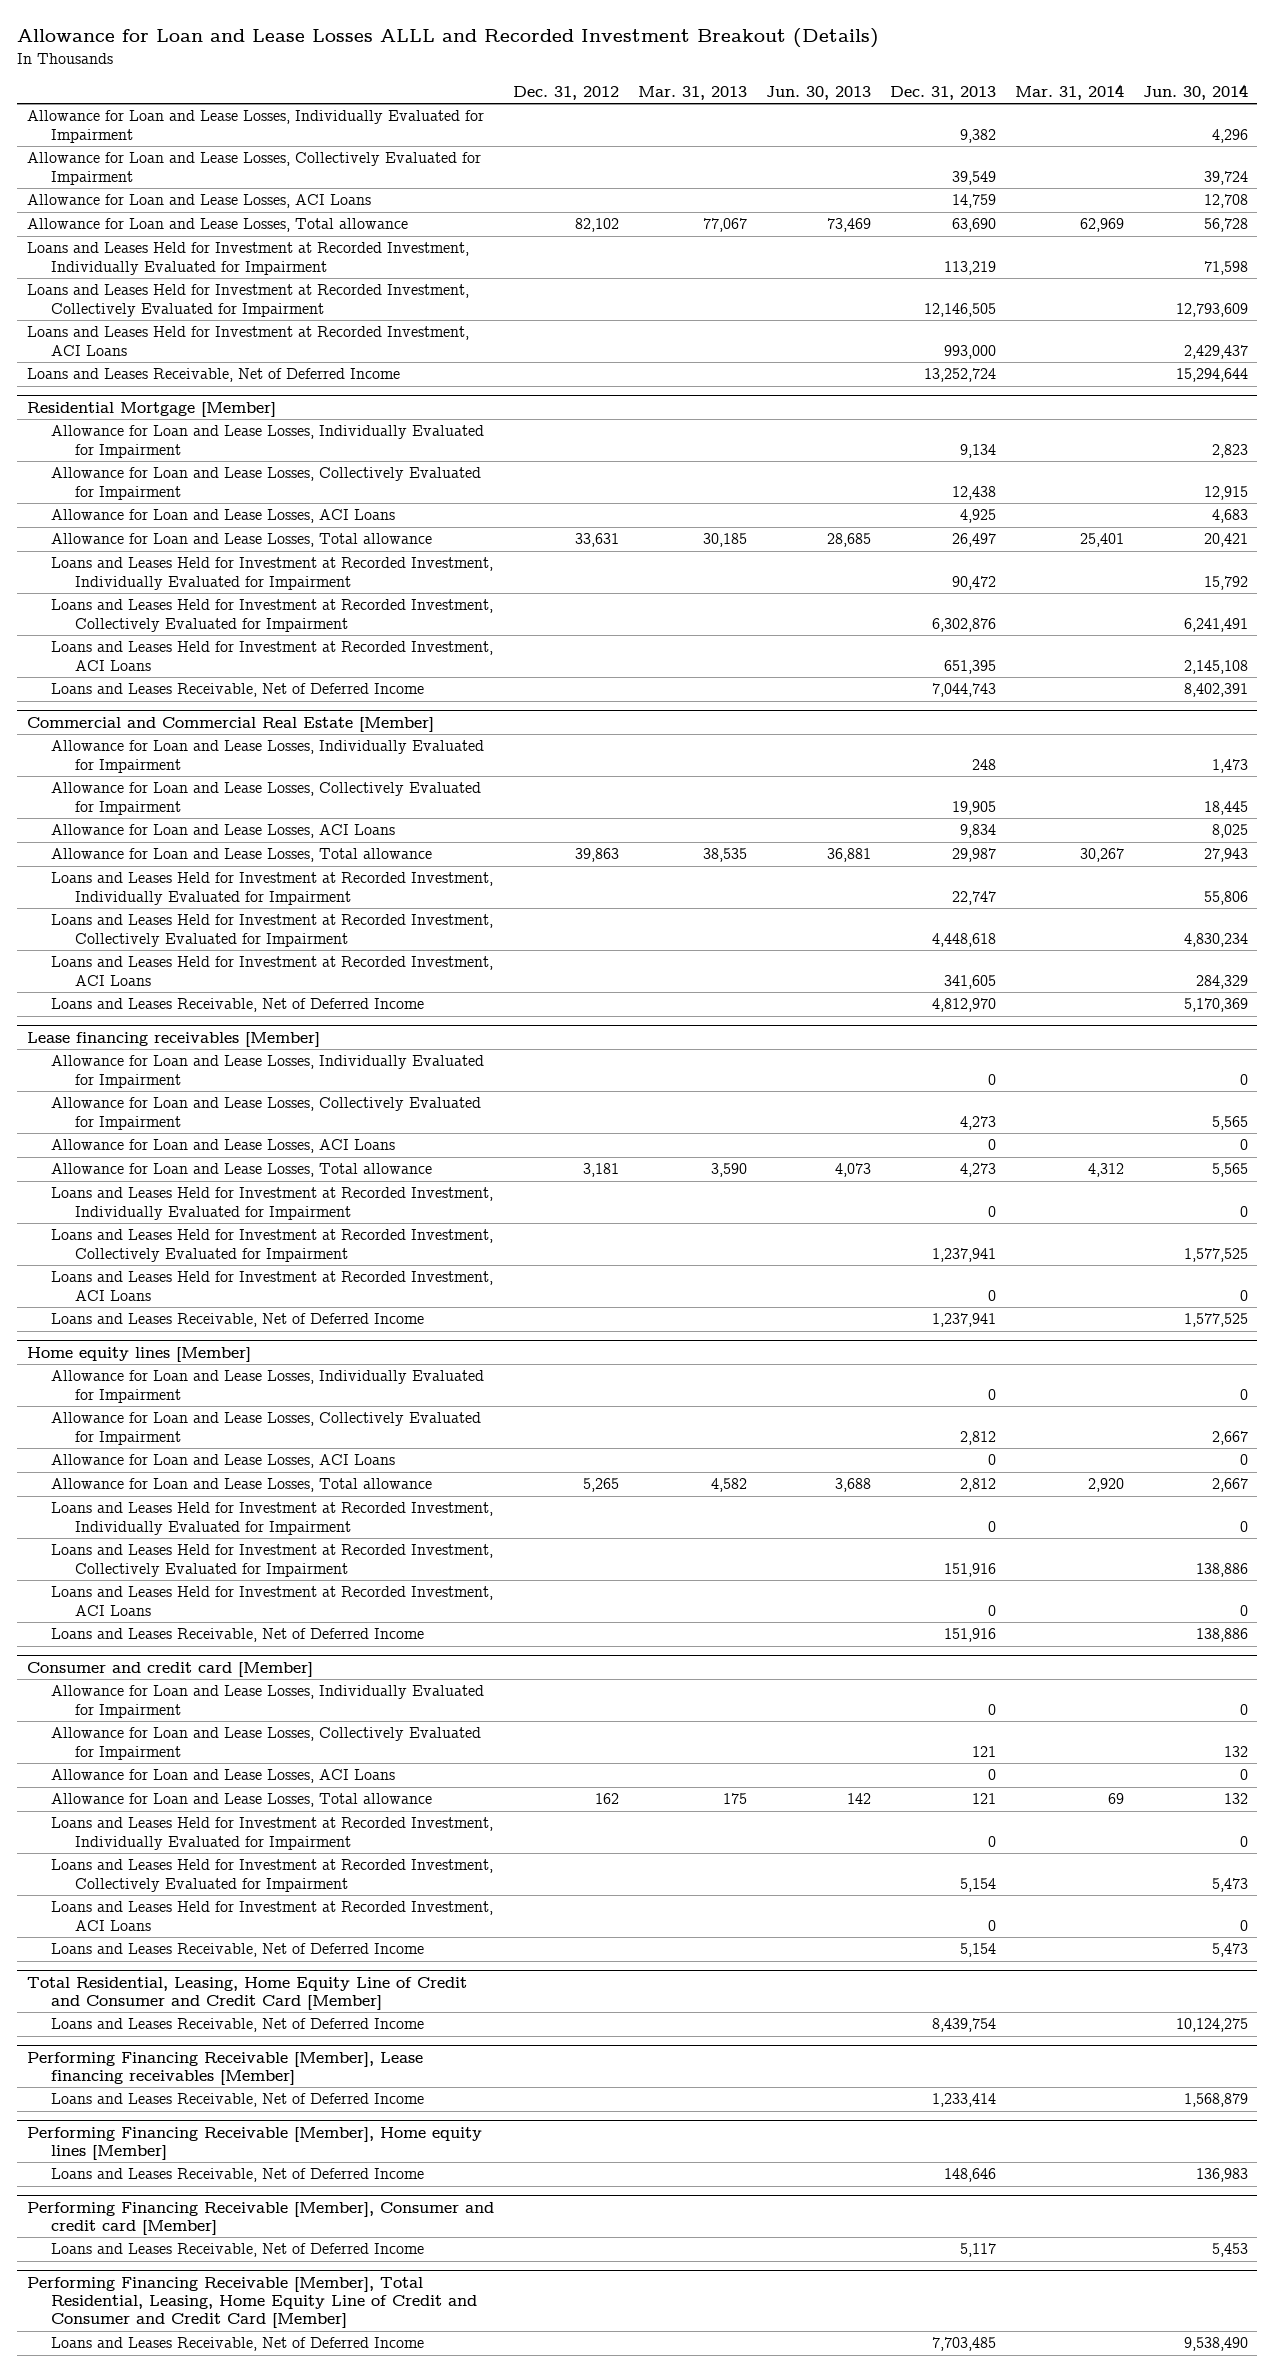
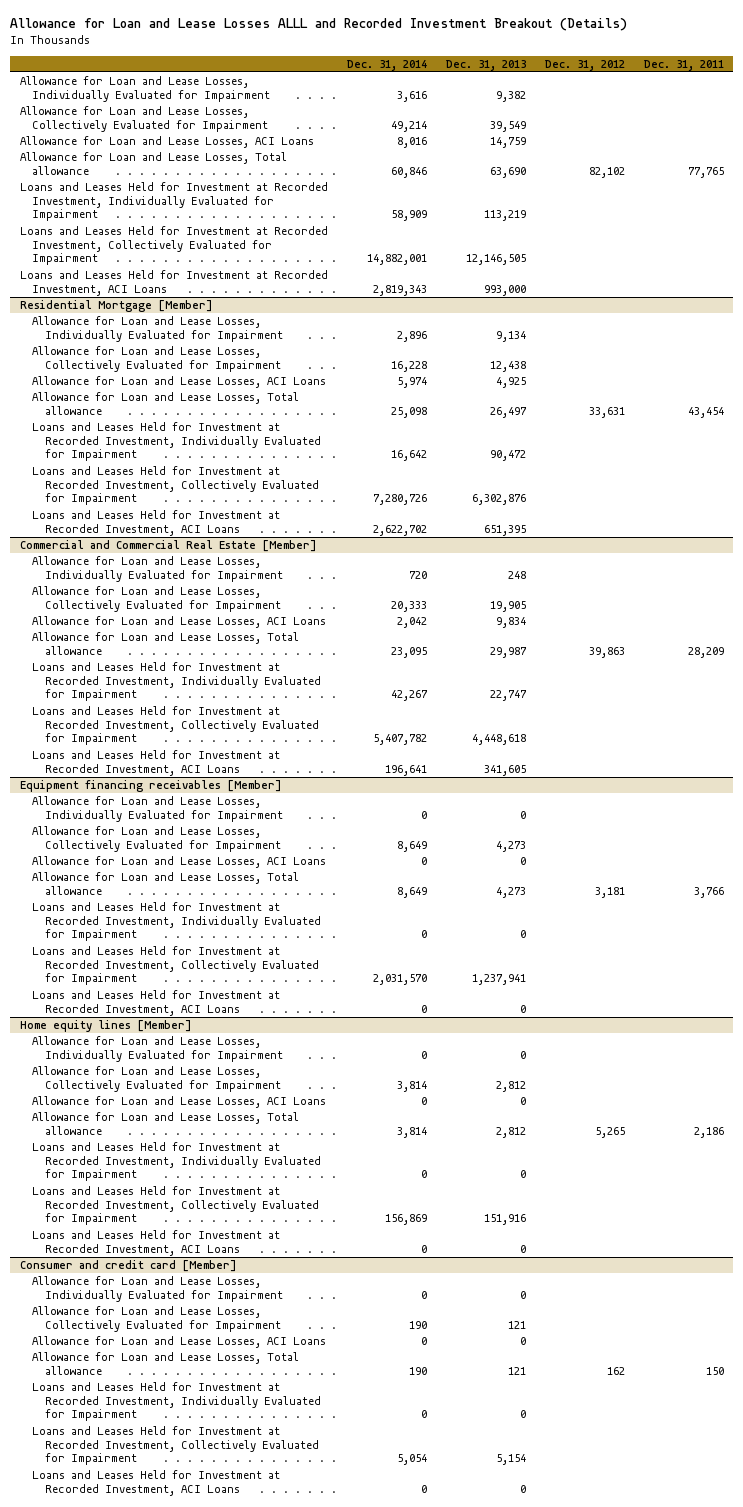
- | Dec. 31, 2012 | Mar. 31, 2013 | Jun. 30, 2013 | Dec. 31, 2013 | Mar. 31, 2014 | Jun. 30, 2014
+ | Dec. 31, 2014 | Dec. 31, 2013 | Dec. 31, 2012 | Dec. 31, 2011
- Loans and Leases Receivable, Net of Deferred Income | | | | 13,252,724 | | 15,294,644
@ Residential Mortgage [Member]
- Loans and Leases Receivable, Net of Deferred Income | | | | 7,044,743 | | 8,402,391
@ Commercial and Commercial Real Estate [Member]
- Loans and Leases Receivable, Net of Deferred Income | | | | 4,812,970 | | 5,170,369
- Lease financing receivables [Member]
+ Equipment financing receivables [Member]
- Loans and Leases Receivable, Net of Deferred Income | | | | 1,237,941 | | 1,577,525
@ Home equity lines [Member]
- Loans and Leases Receivable, Net of Deferred Income | | | | 151,916 | | 138,886
@ Consumer and credit card [Member]
- Loans and Leases Receivable, Net of Deferred Income | | | | 5,154 | | 5,473
- Total Residential, Leasing, Home Equity Line of Credit and Consumer and Credit Card [Member]
- Loans and Leases Receivable, Net of Deferred Income | | | | 8,439,754 | | 10,124,275
- Performing Financing Receivable [Member], Lease financing receivables [Member]
- Loans and Leases Receivable, Net of Deferred Income | | | | 1,233,414 | | 1,568,879
- Performing Financing Receivable [Member], Home equity lines [Member]
- Loans and Leases Receivable, Net of Deferred Income | | | | 148,646 | | 136,983
- Performing Financing Receivable [Member], Consumer and credit card [Member]
- Loans and Leases Receivable, Net of Deferred Income | | | | 5,117 | | 5,453
- Performing Financing Receivable [Member], Total Residential, Leasing, Home Equity Line of Credit and Consumer and Credit Card [Member]
- Loans and Leases Receivable, Net of Deferred Income | | | | 7,703,485 | | 9,538,490

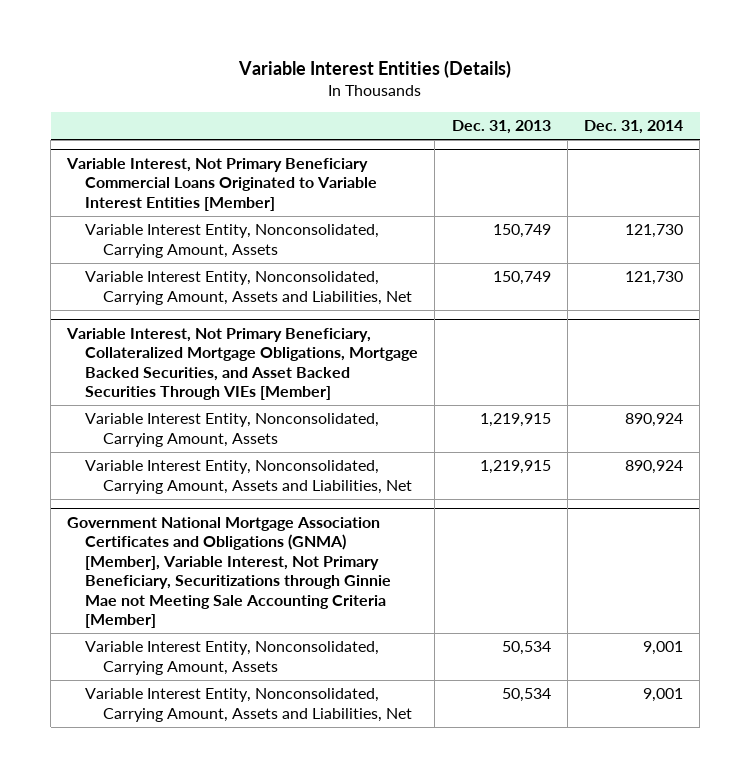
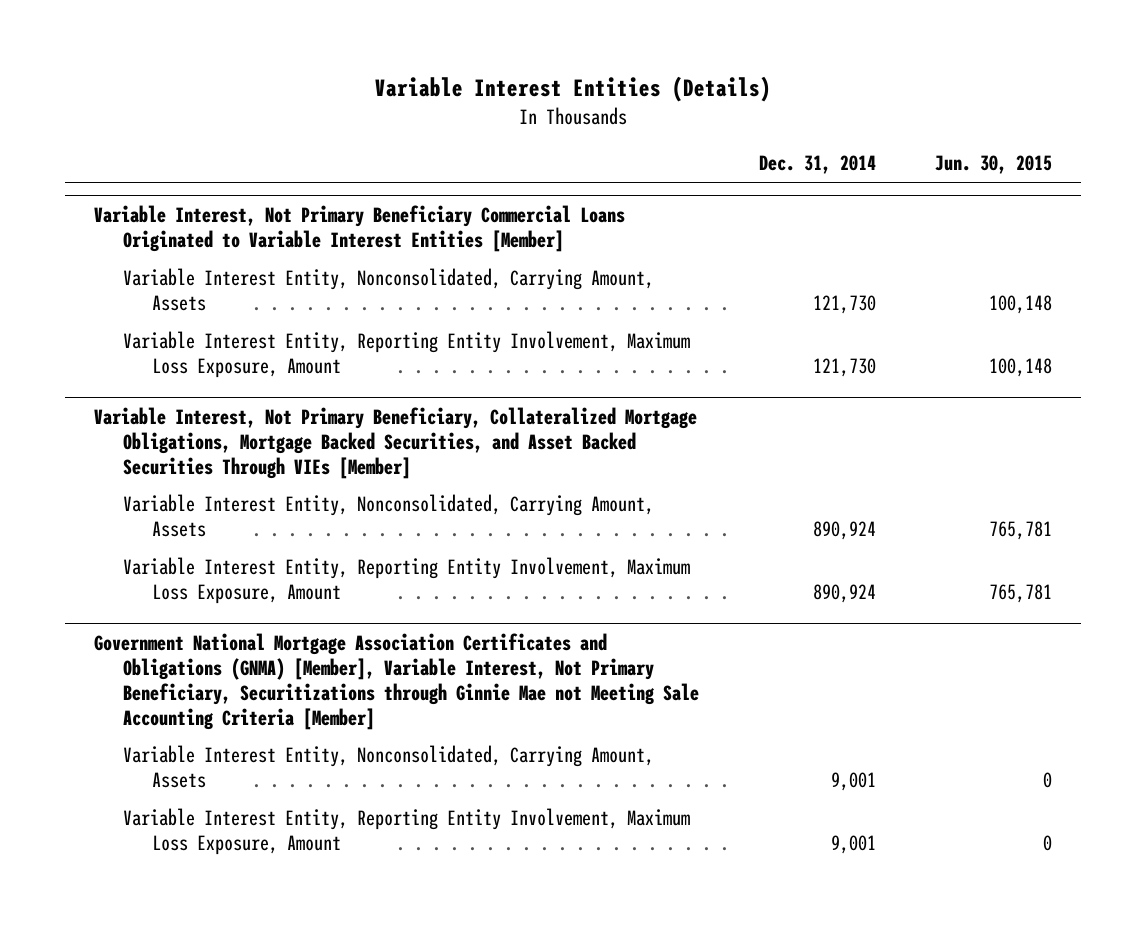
- | Dec. 31, 2013 | Dec. 31, 2014
+ | Dec. 31, 2014 | Jun. 30, 2015
@ Variable Interest, Not Primary Beneficiary Commercial Loans Originated to Variable Interest Entities [Member]
- Variable Interest Entity, Nonconsolidated, Carrying Amount, Assets and Liabilities, Net | 150,749 | 121,730
+ Variable Interest Entity, Reporting Entity Involvement, Maximum Loss Exposure, Amount | 121,730 | 100,148
@ Variable Interest, Not Primary Beneficiary, Collateralized Mortgage Obligations, Mortgage Backed Securities, and Asset Backed Securities Through VIEs [Member]
- Variable Interest Entity, Nonconsolidated, Carrying Amount, Assets and Liabilities, Net | 1,219,915 | 890,924
+ Variable Interest Entity, Reporting Entity Involvement, Maximum Loss Exposure, Amount | 890,924 | 765,781
@ Government National Mortgage Association Certificates and Obligations (GNMA) [Member], Variable Interest, Not Primary Beneficiary, Securitizations through Ginnie Mae not Meeting Sale Accounting Criteria [Member]
- Variable Interest Entity, Nonconsolidated, Carrying Amount, Assets and Liabilities, Net | 50,534 | 9,001
+ Variable Interest Entity, Reporting Entity Involvement, Maximum Loss Exposure, Amount | 9,001 | 0

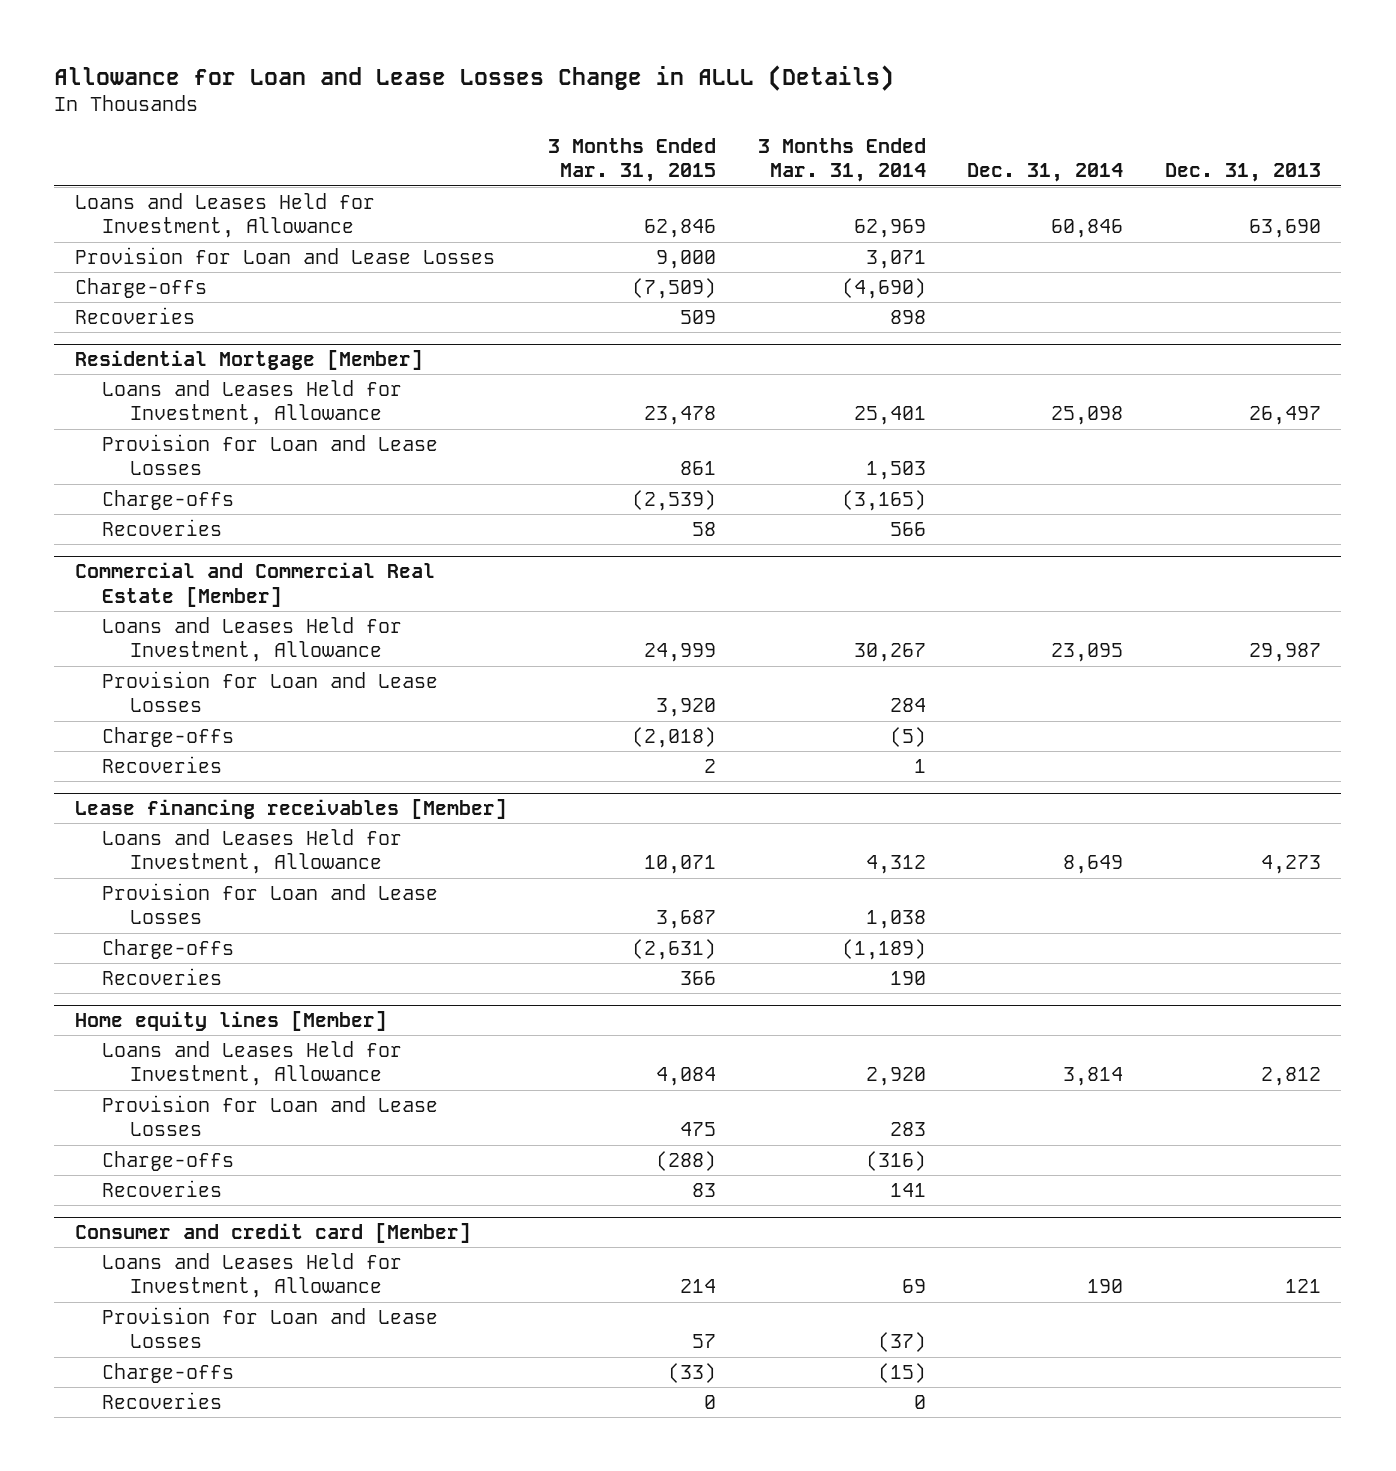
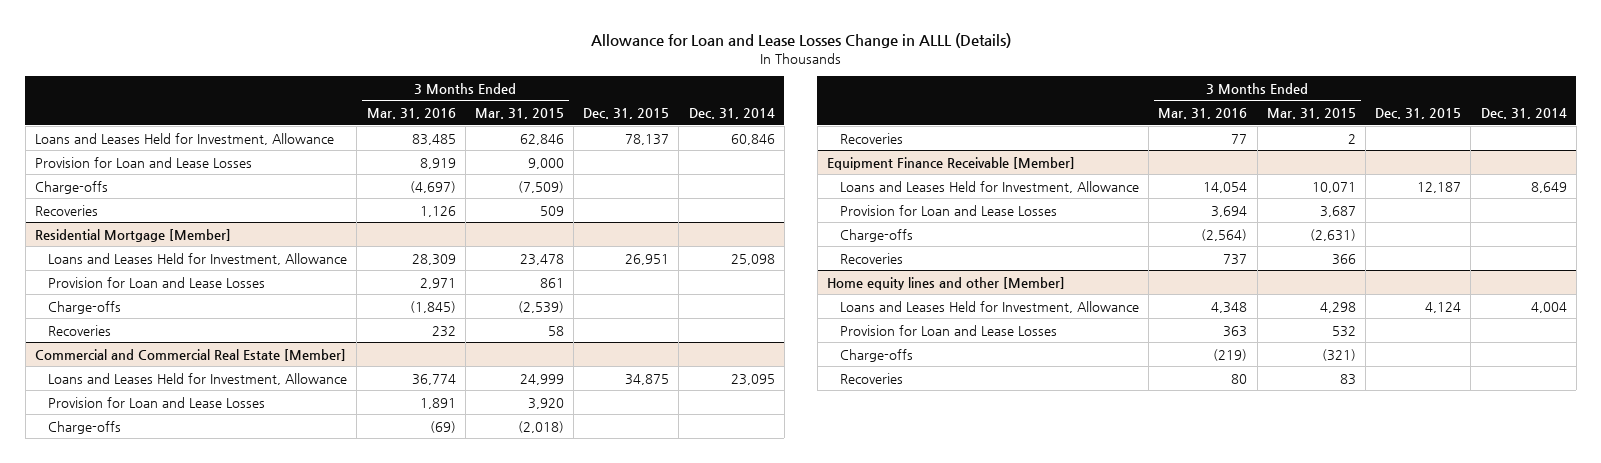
- | 3 Months Ended Mar. 31, 2015 | 3 Months Ended Mar. 31, 2014 | Dec. 31, 2014 | Dec. 31, 2013
+ | 3 Months Ended Mar. 31, 2016 | 3 Months Ended Mar. 31, 2015 | Dec. 31, 2015 | Dec. 31, 2014
- Lease financing receivables [Member]
+ Equipment Finance Receivable [Member]
- Home equity lines [Member]
- Loans and Leases Held for Investment, Allowance | 4,084 | 2,920 | 3,814 | 2,812
- Provision for Loan and Lease Losses | 475 | 283 | |
- Charge-offs | (288) | (316) | |
+ Home equity lines and other [Member]
+ Loans and Leases Held for Investment, Allowance | 4,348 | 4,298 | 4,124 | 4,004
+ Provision for Loan and Lease Losses | 363 | 532 | |
+ Charge-offs | (219) | (321) | |
- Consumer and credit card [Member]
- Loans and Leases Held for Investment, Allowance | 214 | 69 | 190 | 121
- Provision for Loan and Lease Losses | 57 | (37) | |
- Charge-offs | (33) | (15) | |
- Recoveries | 0 | 0 | |

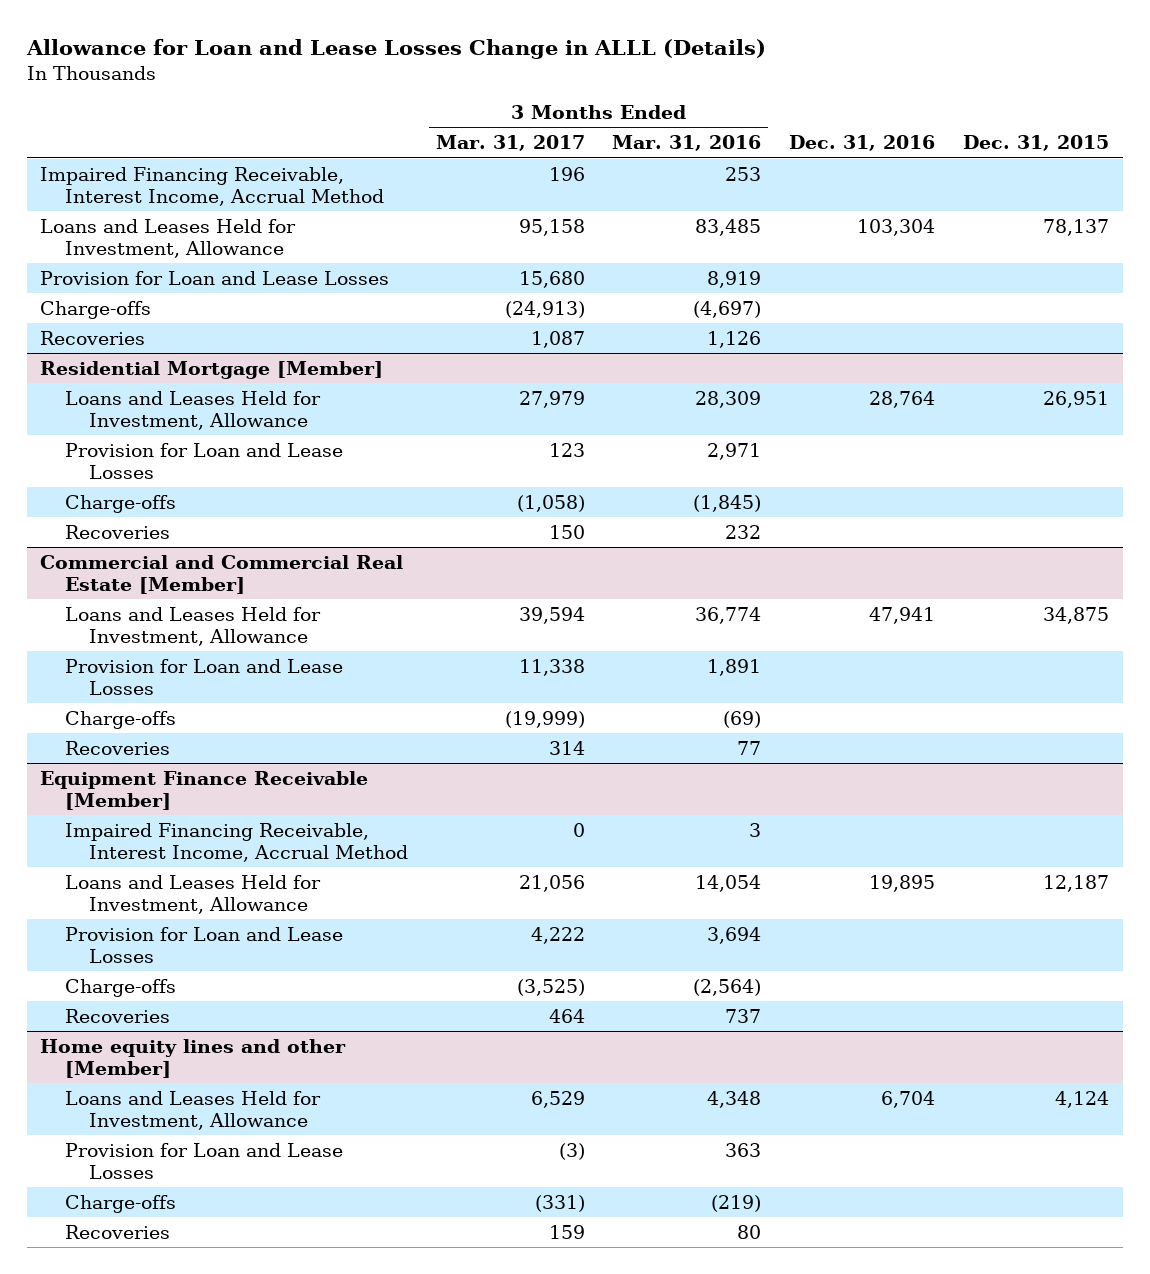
- | 3 Months Ended Mar. 31, 2016 | 3 Months Ended Mar. 31, 2015 | Dec. 31, 2015 | Dec. 31, 2014
+ | 3 Months Ended Mar. 31, 2017 | 3 Months Ended Mar. 31, 2016 | Dec. 31, 2016 | Dec. 31, 2015
+ Impaired Financing Receivable, Interest Income, Accrual Method | 196 | 253 | |
@ Equipment Finance Receivable [Member]
+ Impaired Financing Receivable, Interest Income, Accrual Method | 0 | 3 | |

